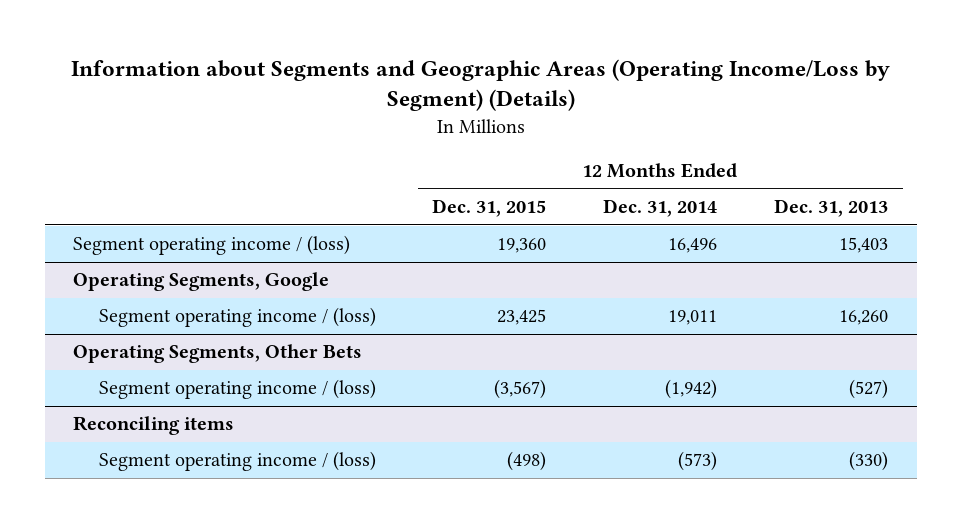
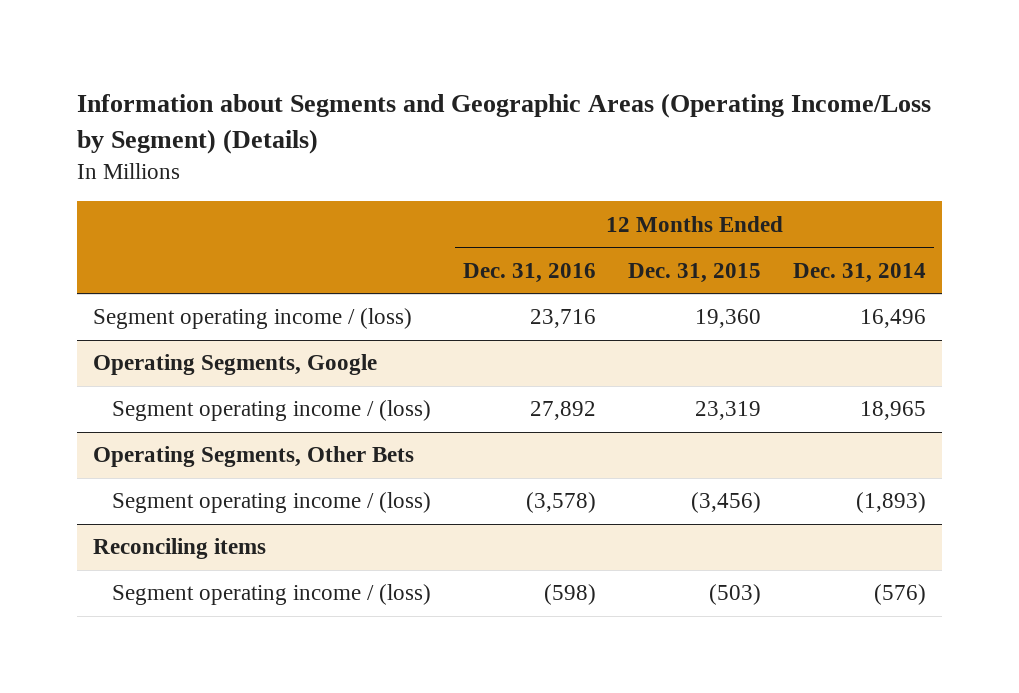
- | 12 Months Ended Dec. 31, 2015 | 12 Months Ended Dec. 31, 2014 | 12 Months Ended Dec. 31, 2013
+ | 12 Months Ended Dec. 31, 2016 | 12 Months Ended Dec. 31, 2015 | 12 Months Ended Dec. 31, 2014
@ Operating Segments, Google
- Segment operating income / (loss) | 23,425 | 19,011 | 16,260
+ Segment operating income / (loss) | 27,892 | 23,319 | 18,965
@ Operating Segments, Other Bets
- Segment operating income / (loss) | (3,567) | (1,942) | (527)
+ Segment operating income / (loss) | (3,578) | (3,456) | (1,893)
@ Reconciling items
- Segment operating income / (loss) | (498) | (573) | (330)
+ Segment operating income / (loss) | (598) | (503) | (576)

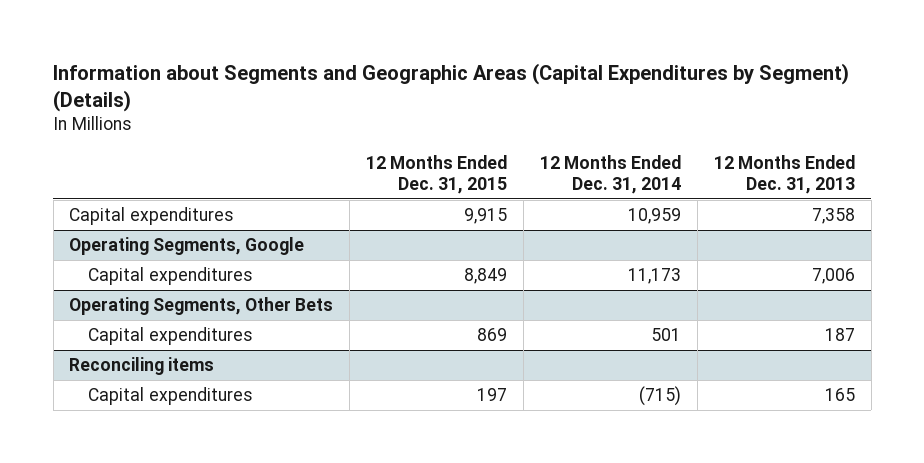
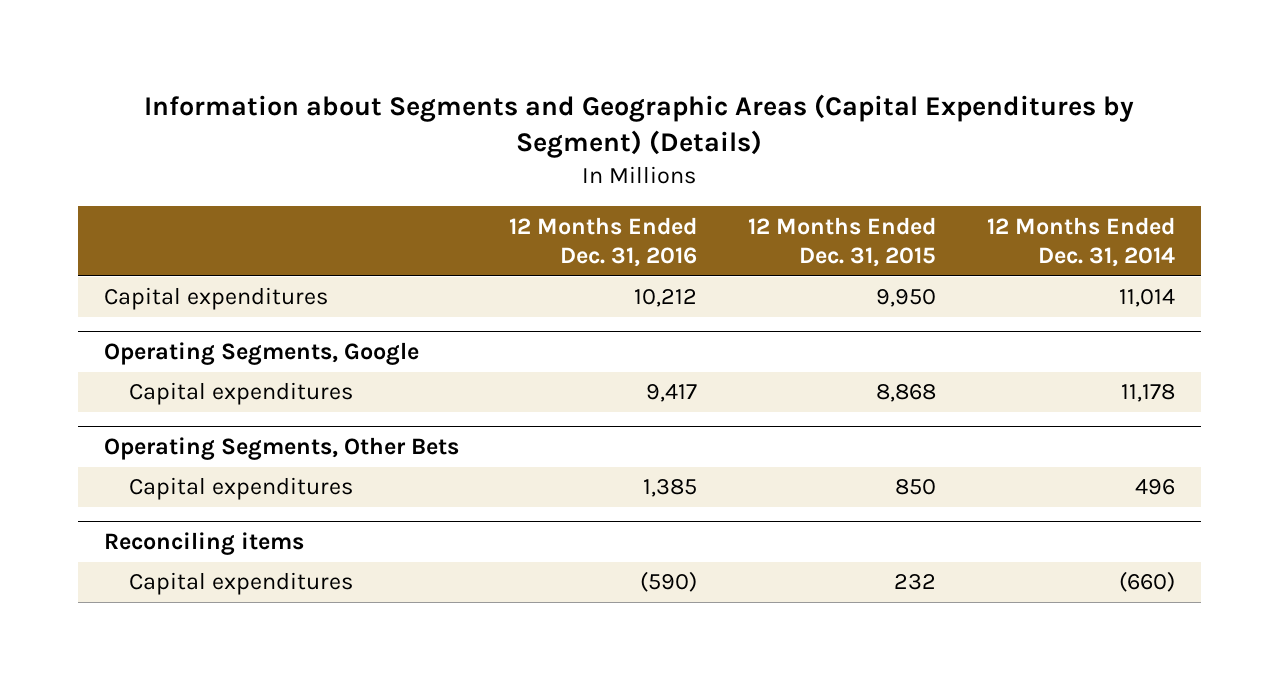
- | 12 Months Ended Dec. 31, 2015 | 12 Months Ended Dec. 31, 2014 | 12 Months Ended Dec. 31, 2013
+ | 12 Months Ended Dec. 31, 2016 | 12 Months Ended Dec. 31, 2015 | 12 Months Ended Dec. 31, 2014
- Capital expenditures | 9,915 | 10,959 | 7,358
+ Capital expenditures | 10,212 | 9,950 | 11,014
@ Operating Segments, Google
- Capital expenditures | 8,849 | 11,173 | 7,006
+ Capital expenditures | 9,417 | 8,868 | 11,178
@ Operating Segments, Other Bets
- Capital expenditures | 869 | 501 | 187
+ Capital expenditures | 1,385 | 850 | 496
@ Reconciling items
- Capital expenditures | 197 | (715) | 165
+ Capital expenditures | (590) | 232 | (660)

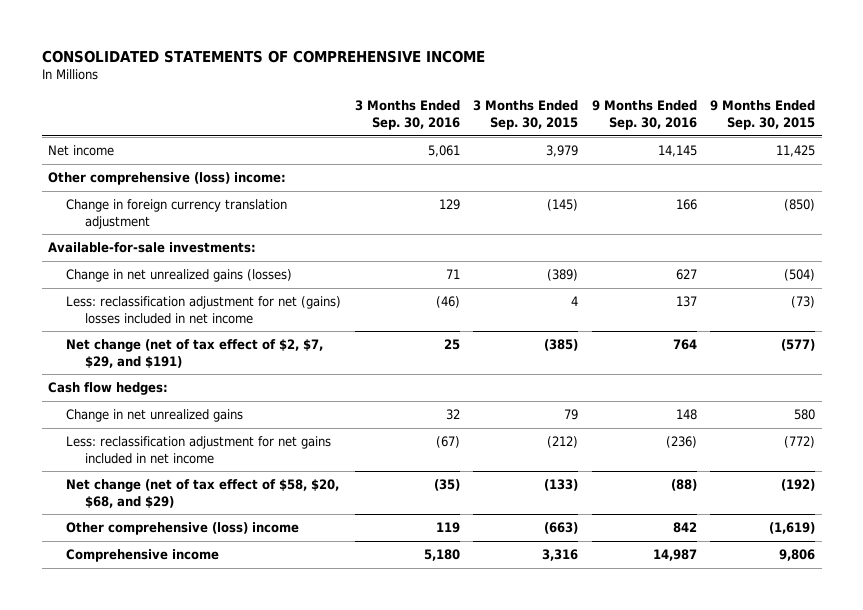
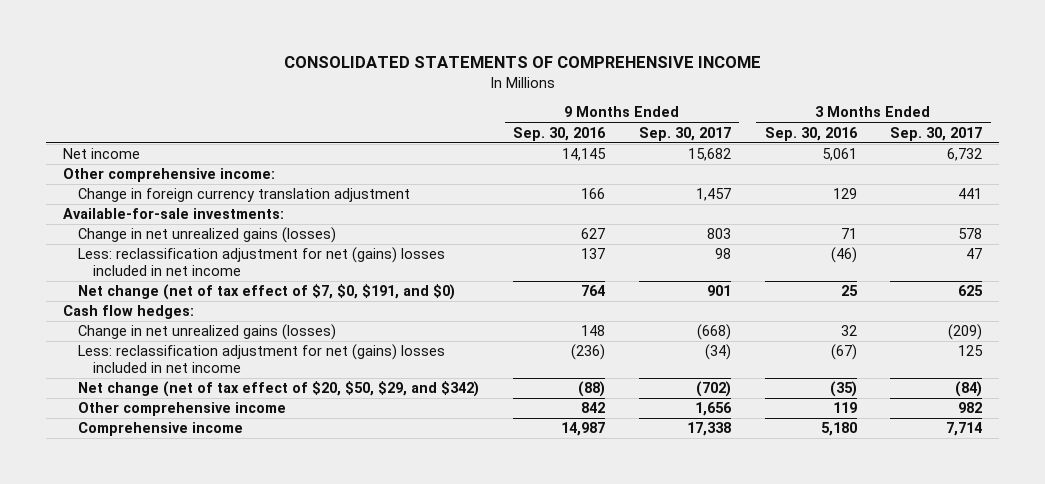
- | 3 Months Ended Sep. 30, 2016 | 3 Months Ended Sep. 30, 2015 | 9 Months Ended Sep. 30, 2016 | 9 Months Ended Sep. 30, 2015
+ | 9 Months Ended Sep. 30, 2016 | 9 Months Ended Sep. 30, 2017 | 3 Months Ended Sep. 30, 2016 | 3 Months Ended Sep. 30, 2017
- Other comprehensive (loss) income:
+ Other comprehensive income:
- Net change (net of tax effect of $2, $7, $29, and $191) | 25 | (385) | 764 | (577)
+ Net change (net of tax effect of $7, $0, $191, and $0) | 764 | 901 | 25 | 625
- Change in net unrealized gains | 32 | 79 | 148 | 580
- Less: reclassification adjustment for net gains included in net income | (67) | (212) | (236) | (772)
- Net change (net of tax effect of $58, $20, $68, and $29) | (35) | (133) | (88) | (192)
- Other comprehensive (loss) income | 119 | (663) | 842 | (1,619)
+ Change in net unrealized gains (losses) | 148 | (668) | 32 | (209)
+ Less: reclassification adjustment for net (gains) losses included in net income | (236) | (34) | (67) | 125
+ Net change (net of tax effect of $20, $50, $29, and $342) | (88) | (702) | (35) | (84)
+ Other comprehensive income | 842 | 1,656 | 119 | 982

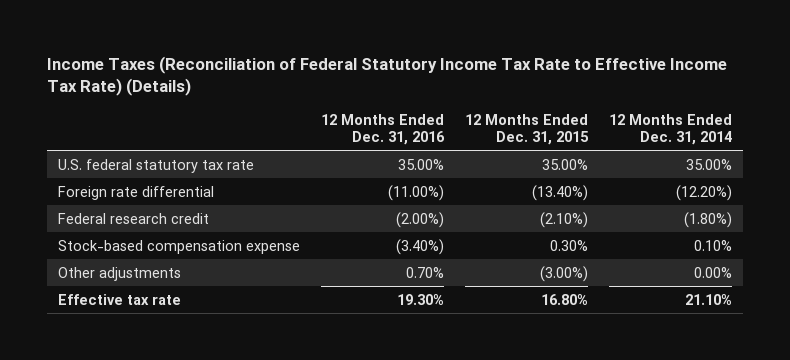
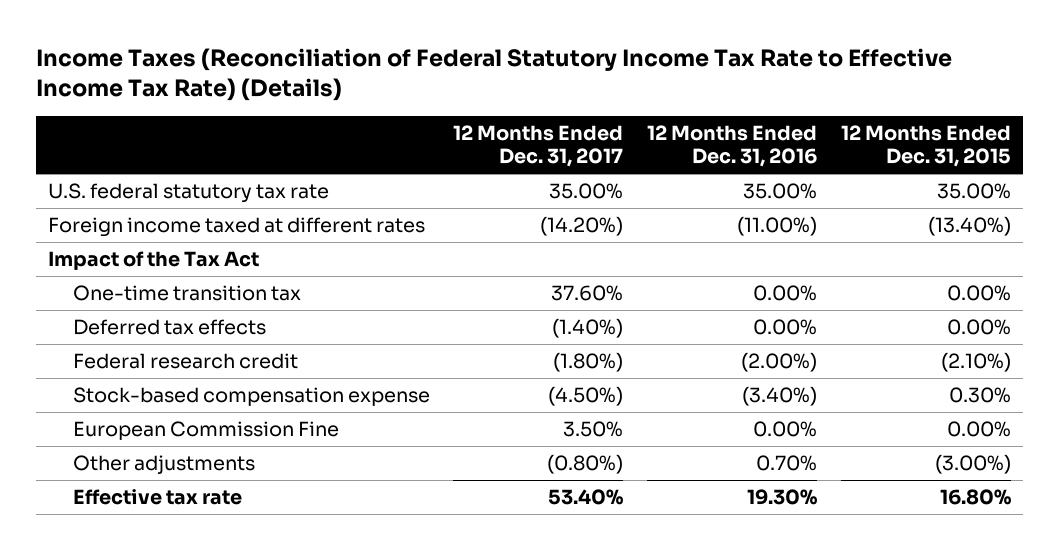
- | 12 Months Ended Dec. 31, 2016 | 12 Months Ended Dec. 31, 2015 | 12 Months Ended Dec. 31, 2014
+ | 12 Months Ended Dec. 31, 2017 | 12 Months Ended Dec. 31, 2016 | 12 Months Ended Dec. 31, 2015
- Foreign rate differential | (11.00%) | (13.40%) | (12.20%)
+ Foreign income taxed at different rates | (14.20%) | (11.00%) | (13.40%)
+ Impact of the Tax Act
+ One-time transition tax | 37.60% | 0.00% | 0.00%
+ Deferred tax effects | (1.40%) | 0.00% | 0.00%
+ European Commission Fine | 3.50% | 0.00% | 0.00%

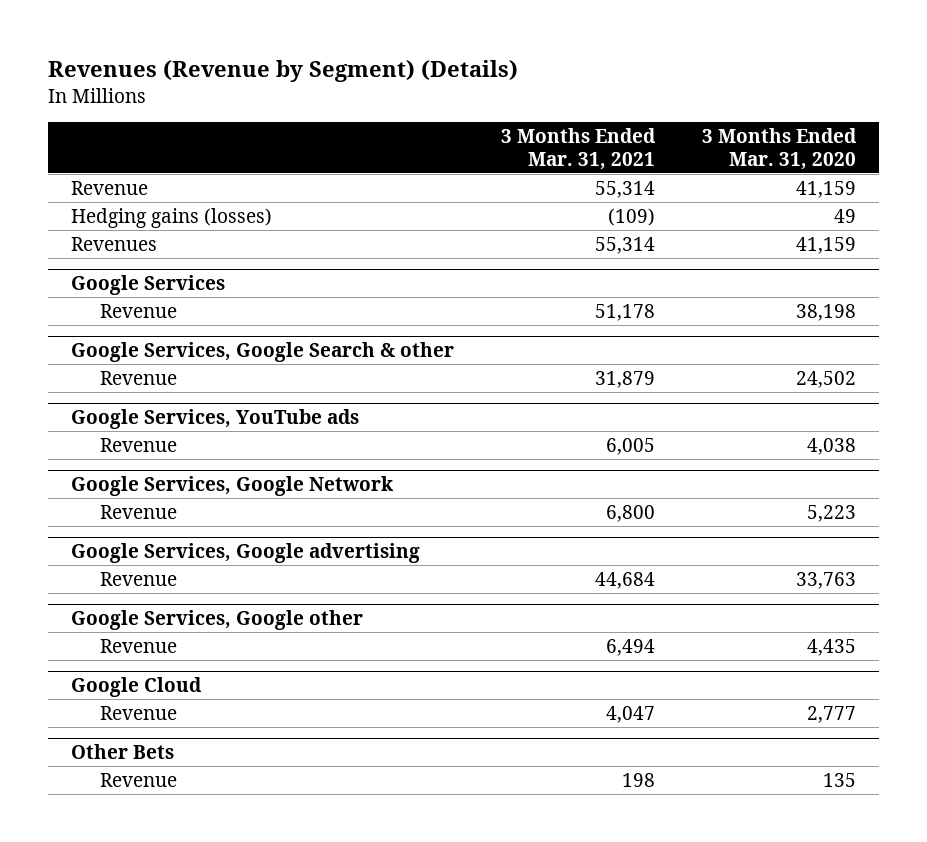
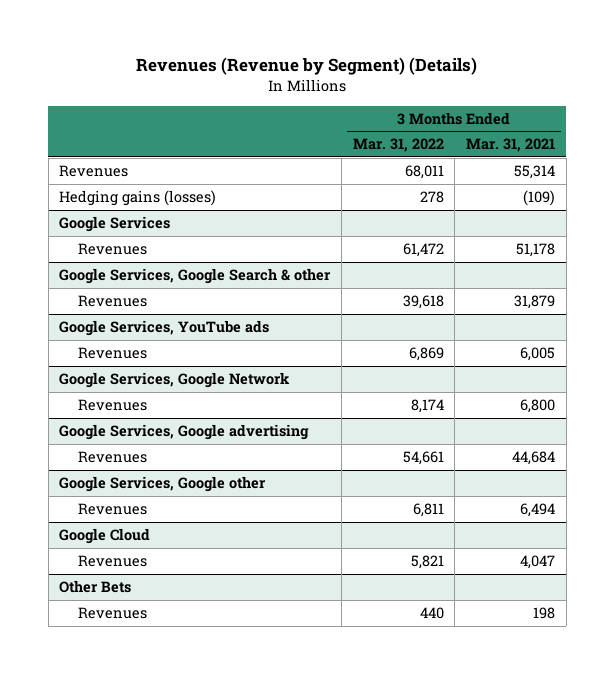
- | 3 Months Ended Mar. 31, 2021 | 3 Months Ended Mar. 31, 2020
+ | 3 Months Ended Mar. 31, 2022 | 3 Months Ended Mar. 31, 2021
- Revenue | 55,314 | 41,159
moved down: Hedging gains (losses) | 278 | (109)
@ Google Services
- Revenue | 51,178 | 38,198
+ Revenues | 61,472 | 51,178
@ Google Services, Google Search & other
- Revenue | 31,879 | 24,502
+ Revenues | 39,618 | 31,879
@ Google Services, YouTube ads
- Revenue | 6,005 | 4,038
+ Revenues | 6,869 | 6,005
@ Google Services, Google Network
- Revenue | 6,800 | 5,223
+ Revenues | 8,174 | 6,800
@ Google Services, Google advertising
- Revenue | 44,684 | 33,763
+ Revenues | 54,661 | 44,684
@ Google Services, Google other
- Revenue | 6,494 | 4,435
+ Revenues | 6,811 | 6,494
@ Google Cloud
- Revenue | 4,047 | 2,777
+ Revenues | 5,821 | 4,047
@ Other Bets
- Revenue | 198 | 135
+ Revenues | 440 | 198

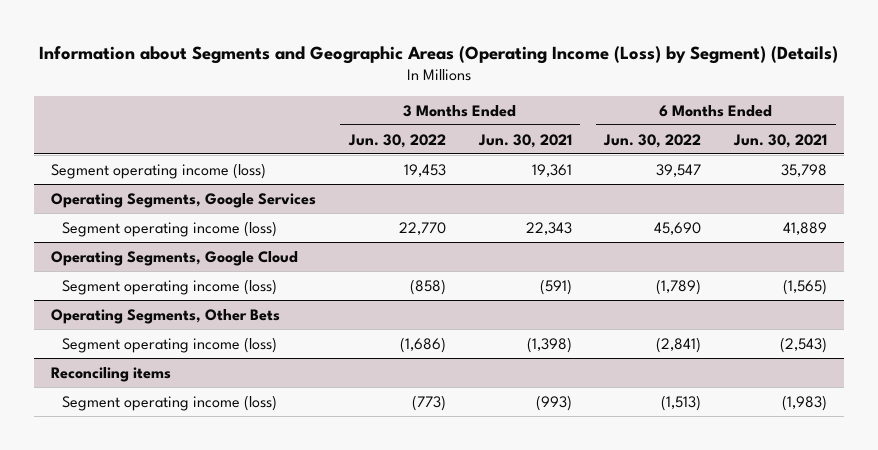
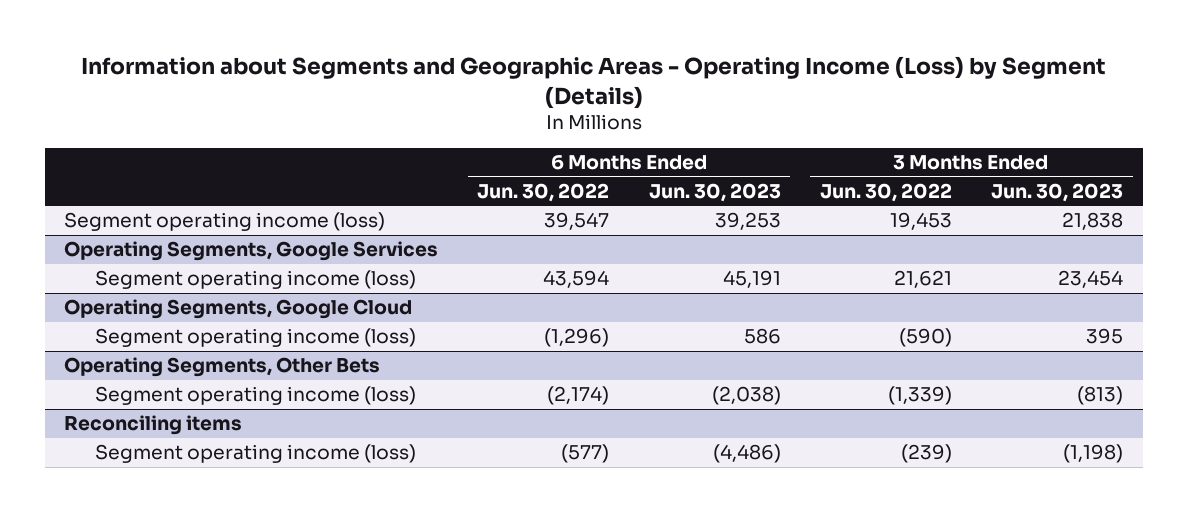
- Information about Segments and Geographic Areas (Operating Income (Loss) by Segment) (Details)
+ Information about Segments and Geographic Areas - Operating Income (Loss) by Segment (Details)
- | 3 Months Ended Jun. 30, 2022 | 3 Months Ended Jun. 30, 2021 | 6 Months Ended Jun. 30, 2022 | 6 Months Ended Jun. 30, 2021
+ | 6 Months Ended Jun. 30, 2022 | 6 Months Ended Jun. 30, 2023 | 3 Months Ended Jun. 30, 2022 | 3 Months Ended Jun. 30, 2023
@ Operating Segments, Google Services
- Segment operating income (loss) | 22,770 | 22,343 | 45,690 | 41,889
+ Segment operating income (loss) | 43,594 | 45,191 | 21,621 | 23,454
@ Operating Segments, Google Cloud
- Segment operating income (loss) | (858) | (591) | (1,789) | (1,565)
+ Segment operating income (loss) | (1,296) | 586 | (590) | 395
@ Operating Segments, Other Bets
- Segment operating income (loss) | (1,686) | (1,398) | (2,841) | (2,543)
+ Segment operating income (loss) | (2,174) | (2,038) | (1,339) | (813)
@ Reconciling items
- Segment operating income (loss) | (773) | (993) | (1,513) | (1,983)
+ Segment operating income (loss) | (577) | (4,486) | (239) | (1,198)

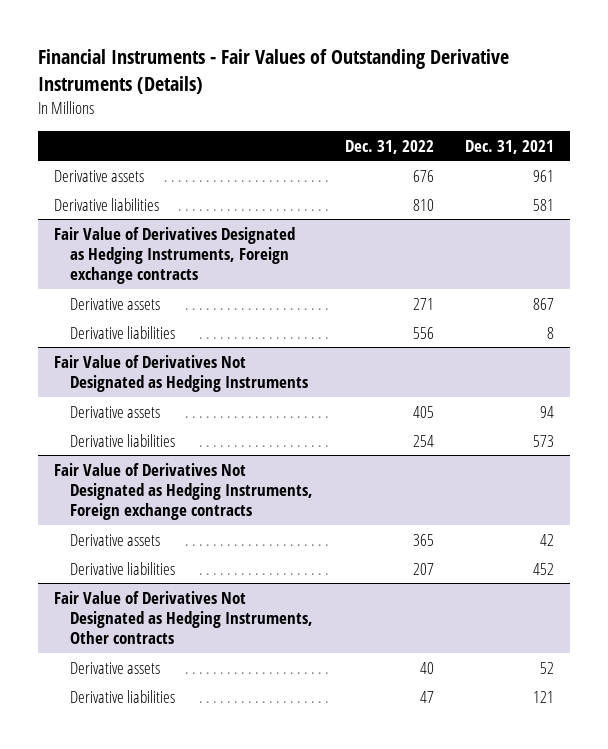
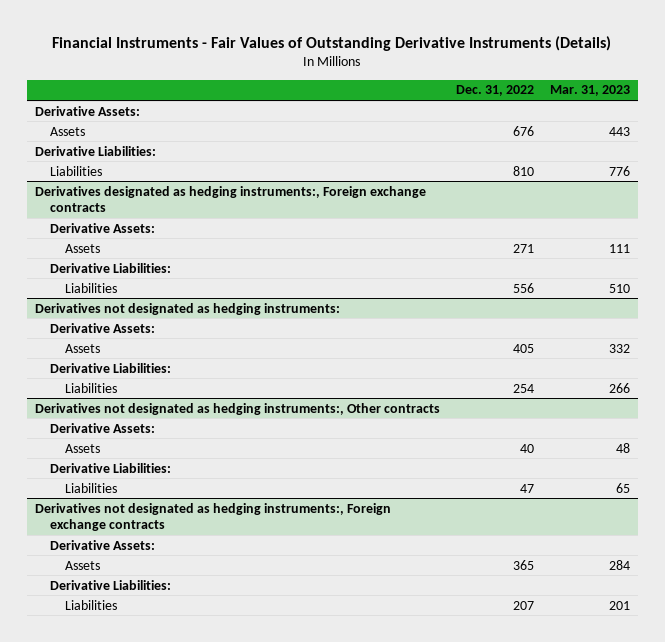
- | Dec. 31, 2022 | Dec. 31, 2021
+ | Dec. 31, 2022 | Mar. 31, 2023
- Derivative assets | 676 | 961
- Derivative liabilities | 810 | 581
- Fair Value of Derivatives Designated as Hedging Instruments, Foreign exchange contracts
- Derivative assets | 271 | 867
- Derivative liabilities | 556 | 8
- Fair Value of Derivatives Not Designated as Hedging Instruments
- Derivative assets | 405 | 94
- Derivative liabilities | 254 | 573
- Fair Value of Derivatives Not Designated as Hedging Instruments, Foreign exchange contracts
- Derivative assets | 365 | 42
- Derivative liabilities | 207 | 452
- Fair Value of Derivatives Not Designated as Hedging Instruments, Other contracts
- Derivative assets | 40 | 52
- Derivative liabilities | 47 | 121
+ Derivative Assets:
+ Assets | 676 | 443
+ Derivative Liabilities:
+ Liabilities | 810 | 776
+ Derivatives designated as hedging instruments:, Foreign exchange contracts
+ Derivative Assets:
+ Assets | 271 | 111
+ Derivative Liabilities:
+ Liabilities | 556 | 510
+ Derivatives not designated as hedging instruments:
+ Derivative Assets:
+ Assets | 405 | 332
+ Derivative Liabilities:
+ Liabilities | 254 | 266
+ Derivatives not designated as hedging instruments:, Other contracts
+ Derivative Assets:
+ Assets | 40 | 48
+ Derivative Liabilities:
+ Liabilities | 47 | 65
+ Derivatives not designated as hedging instruments:, Foreign exchange contracts
+ Derivative Assets:
+ Assets | 365 | 284
+ Derivative Liabilities:
+ Liabilities | 207 | 201

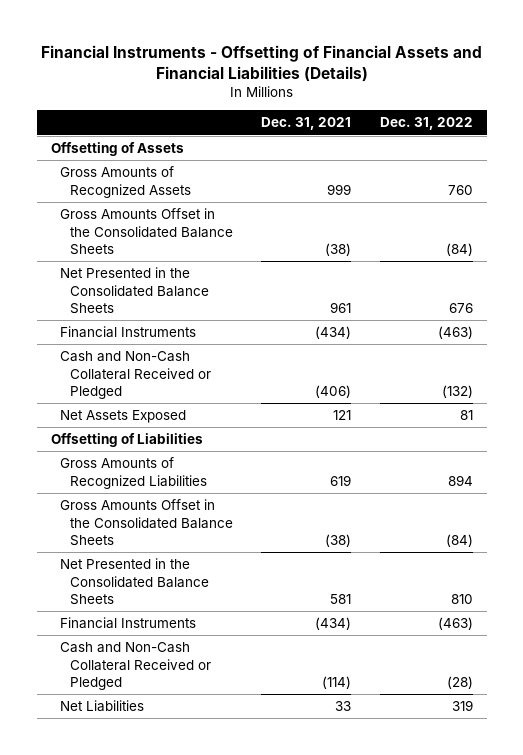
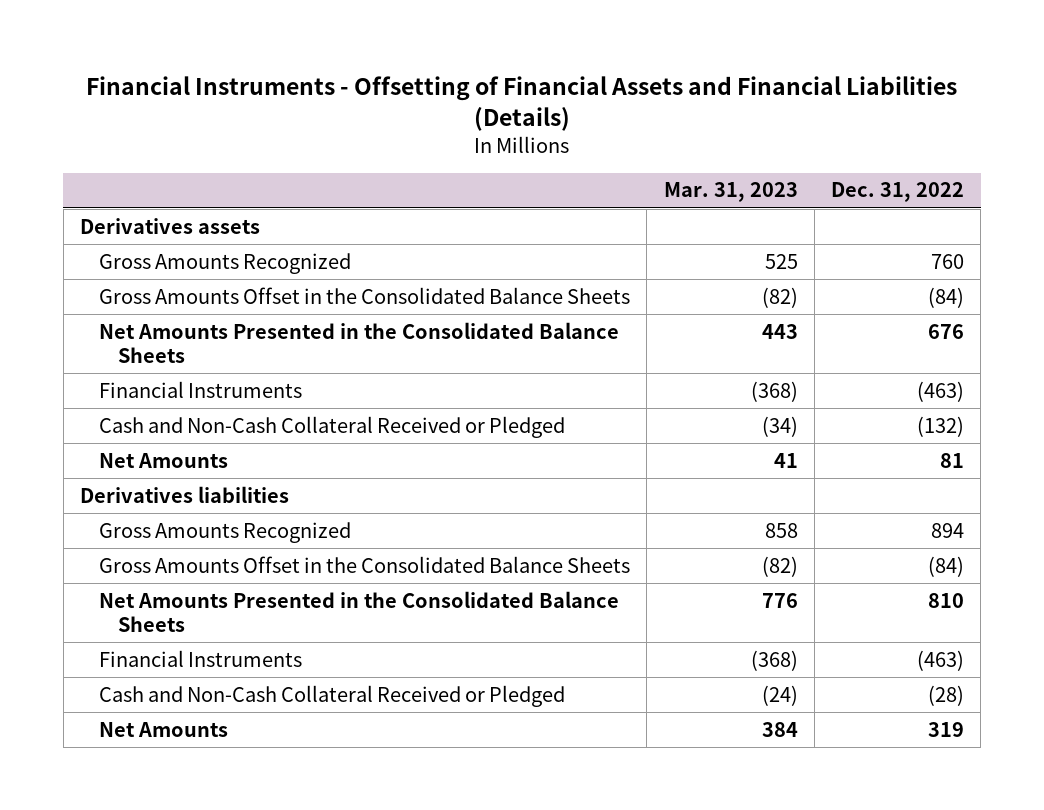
- | Dec. 31, 2021 | Dec. 31, 2022
+ | Mar. 31, 2023 | Dec. 31, 2022
- Offsetting of Assets
- Gross Amounts of Recognized Assets | 999 | 760
+ Derivatives assets
+ Gross Amounts Recognized | 525 | 760
- Net Presented in the Consolidated Balance Sheets | 961 | 676
+ Net Amounts Presented in the Consolidated Balance Sheets | 443 | 676
- Net Assets Exposed | 121 | 81
- Offsetting of Liabilities
- Gross Amounts of Recognized Liabilities | 619 | 894
+ Net Amounts | 41 | 81
+ Derivatives liabilities
+ Gross Amounts Recognized | 858 | 894
- Net Presented in the Consolidated Balance Sheets | 581 | 810
+ Net Amounts Presented in the Consolidated Balance Sheets | 776 | 810
- Net Liabilities | 33 | 319
+ Net Amounts | 384 | 319

